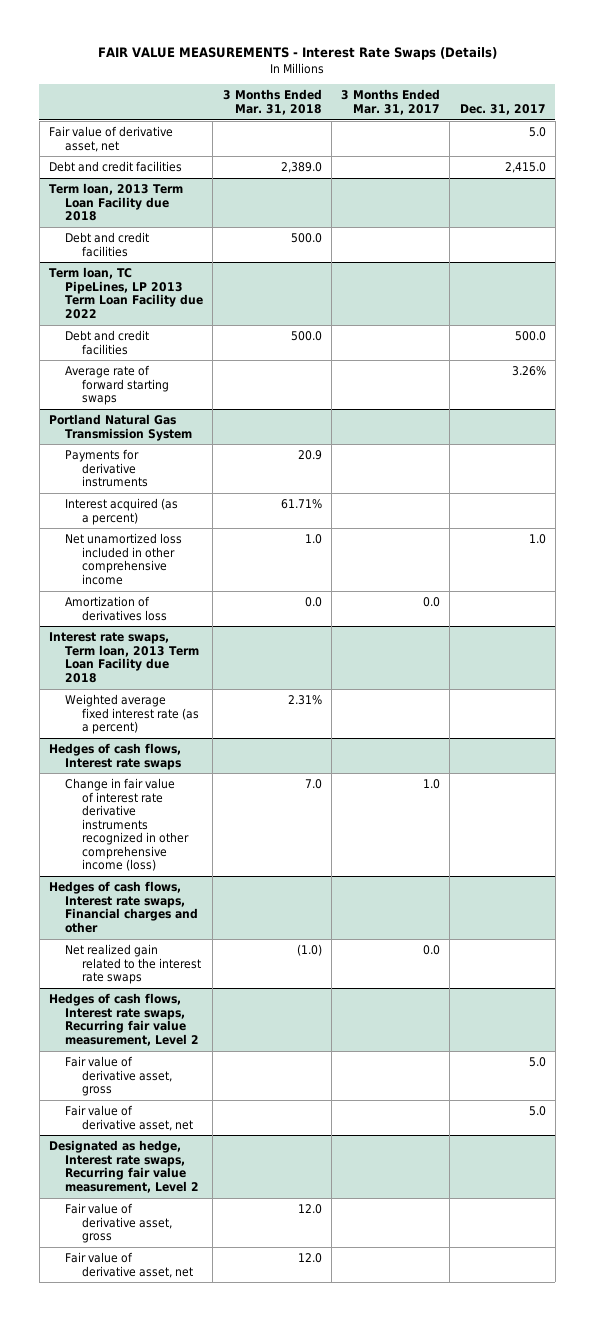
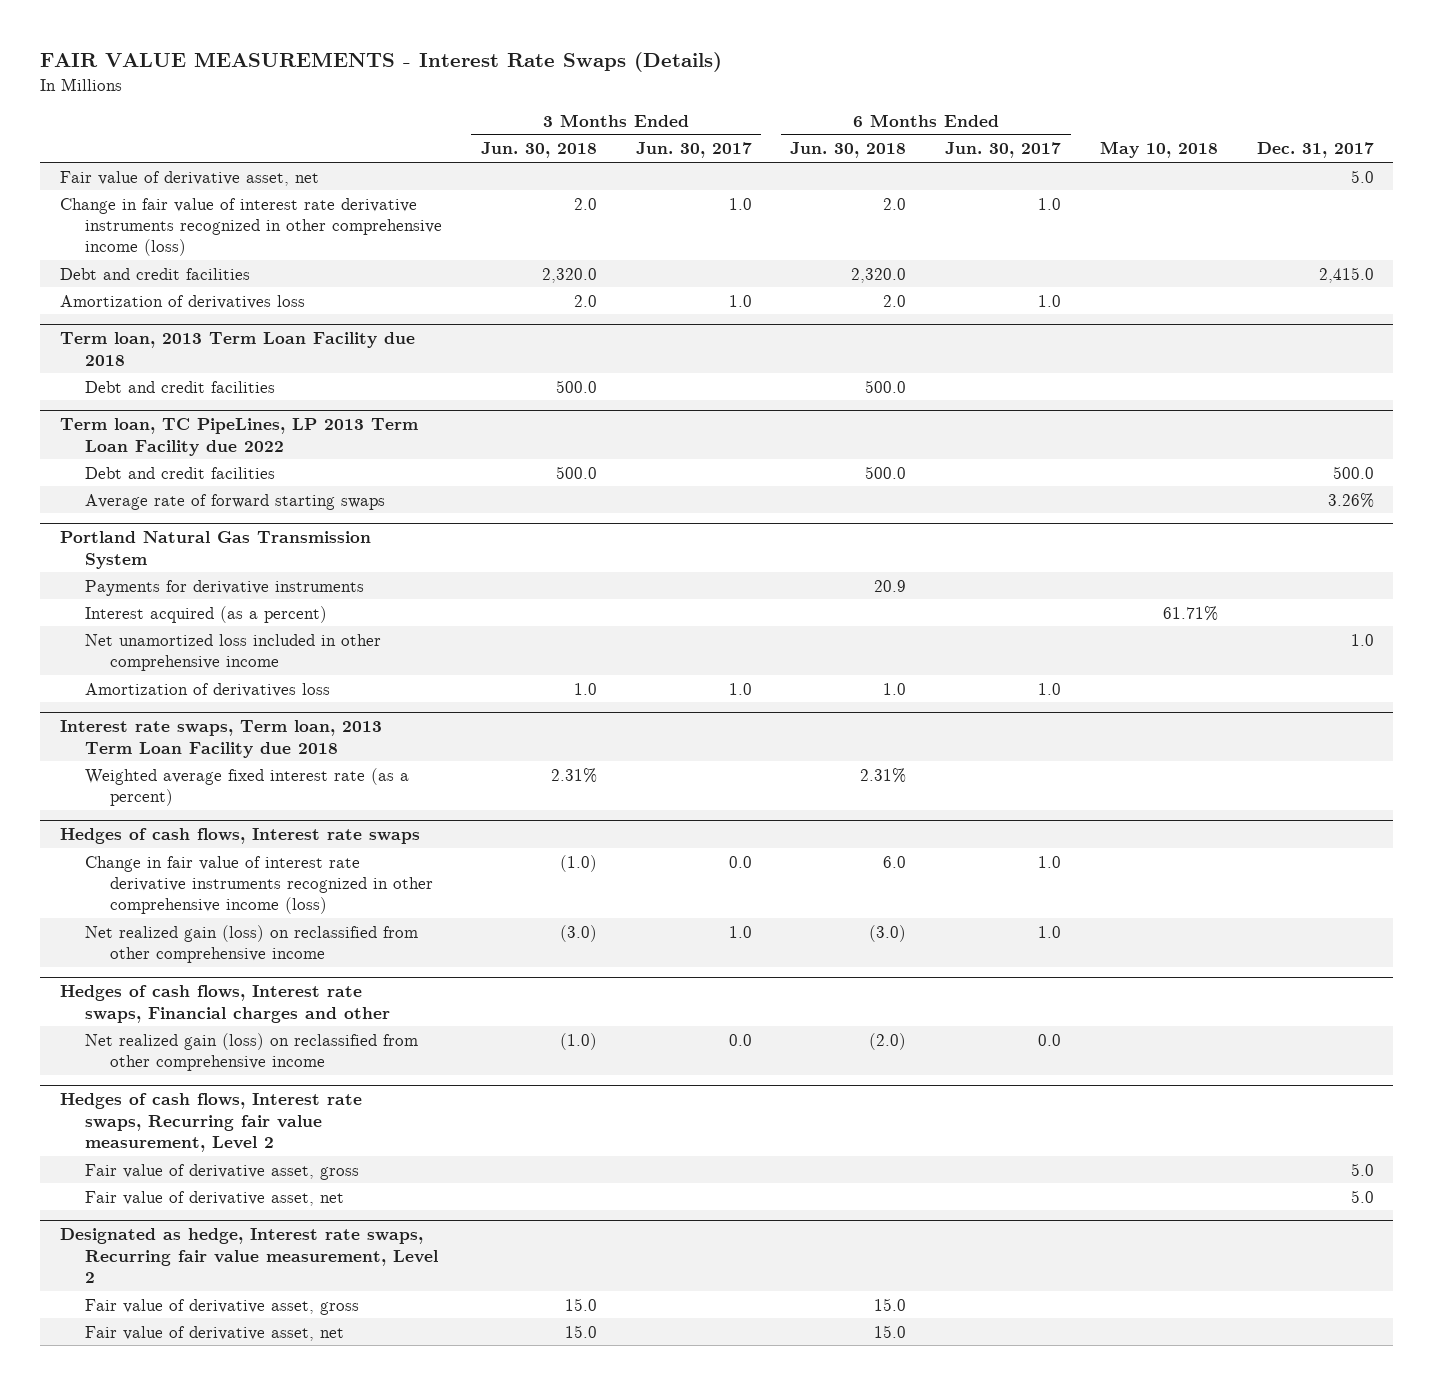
- | 3 Months Ended Mar. 31, 2018 | 3 Months Ended Mar. 31, 2017 | Dec. 31, 2017
+ | 3 Months Ended Jun. 30, 2018 | 3 Months Ended Jun. 30, 2017 | 6 Months Ended Jun. 30, 2018 | 6 Months Ended Jun. 30, 2017 | May 10, 2018 | Dec. 31, 2017
+ Change in fair value of interest rate derivative instruments recognized in other comprehensive income (loss) | 2.0 | 1.0 | 2.0 | 1.0 | |
+ Amortization of derivatives loss | 2.0 | 1.0 | 2.0 | 1.0 | |
@ Hedges of cash flows, Interest rate swaps
+ Net realized gain (loss) on reclassified from other comprehensive income | (3.0) | 1.0 | (3.0) | 1.0 | |
@ Hedges of cash flows, Interest rate swaps, Financial charges and other
- Net realized gain related to the interest rate swaps | (1.0) | 0.0 |
+ Net realized gain (loss) on reclassified from other comprehensive income | (1.0) | 0.0 | (2.0) | 0.0 | |

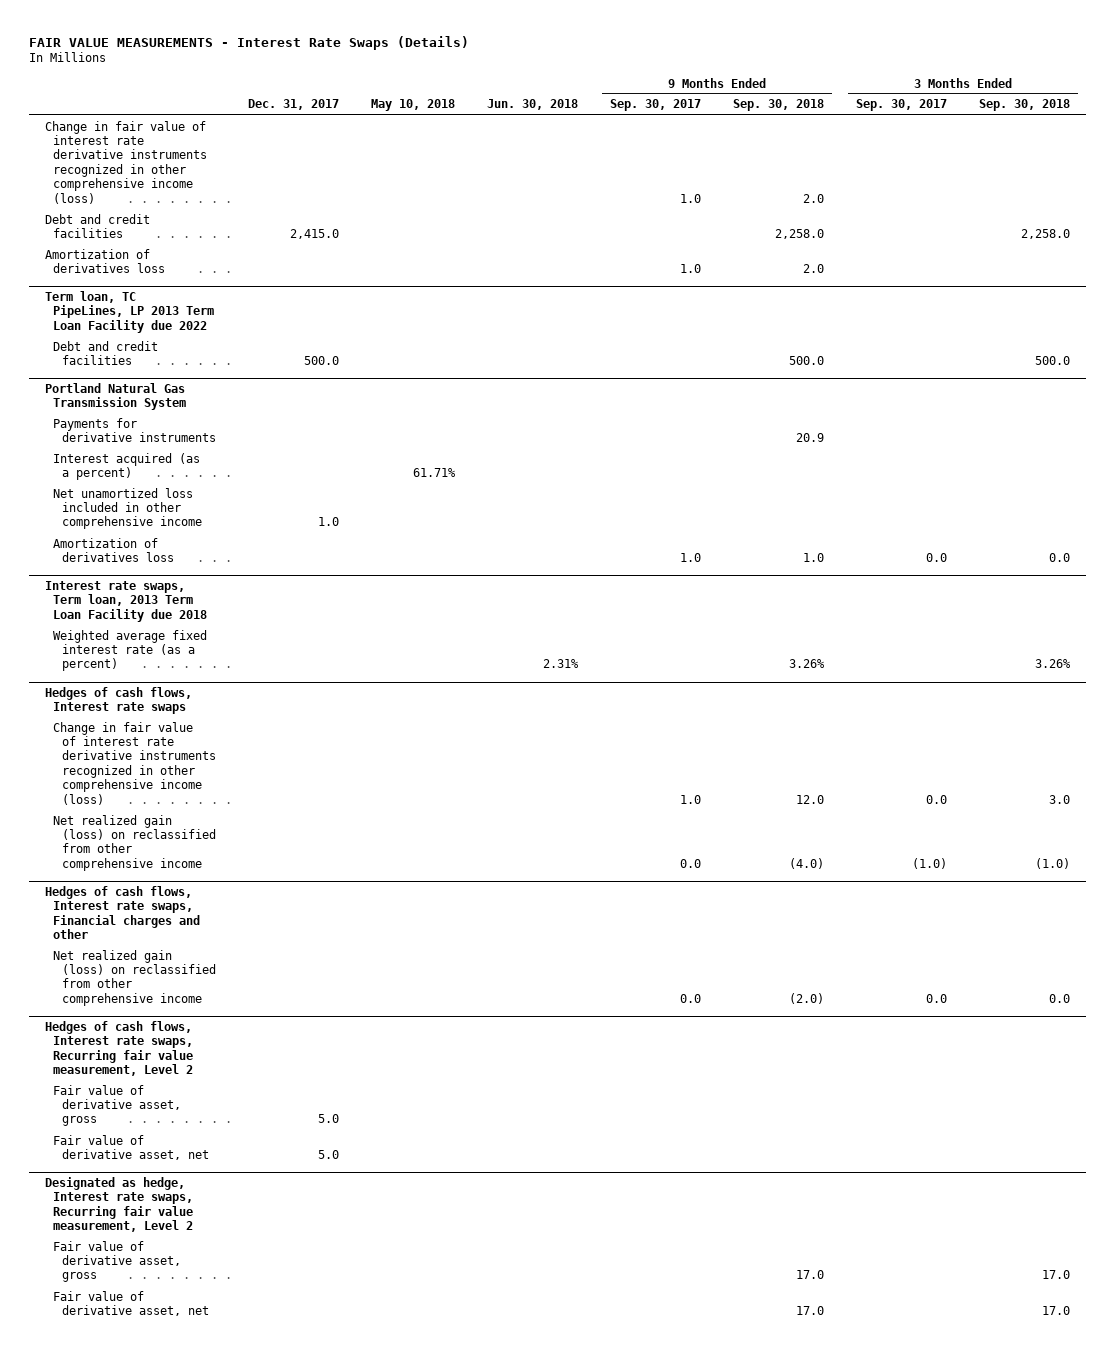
- | 3 Months Ended Jun. 30, 2018 | 3 Months Ended Jun. 30, 2017 | 6 Months Ended Jun. 30, 2018 | 6 Months Ended Jun. 30, 2017 | May 10, 2018 | Dec. 31, 2017
+ | Dec. 31, 2017 | May 10, 2018 | Jun. 30, 2018 | 9 Months Ended Sep. 30, 2017 | 9 Months Ended Sep. 30, 2018 | 3 Months Ended Sep. 30, 2017 | 3 Months Ended Sep. 30, 2018
- Fair value of derivative asset, net | | | | | | 5.0
- Term loan, 2013 Term Loan Facility due 2018
- Debt and credit facilities | 500.0 | | 500.0 | | |
@ Term loan, TC PipeLines, LP 2013 Term Loan Facility due 2022
- Average rate of forward starting swaps | | | | | | 3.26%

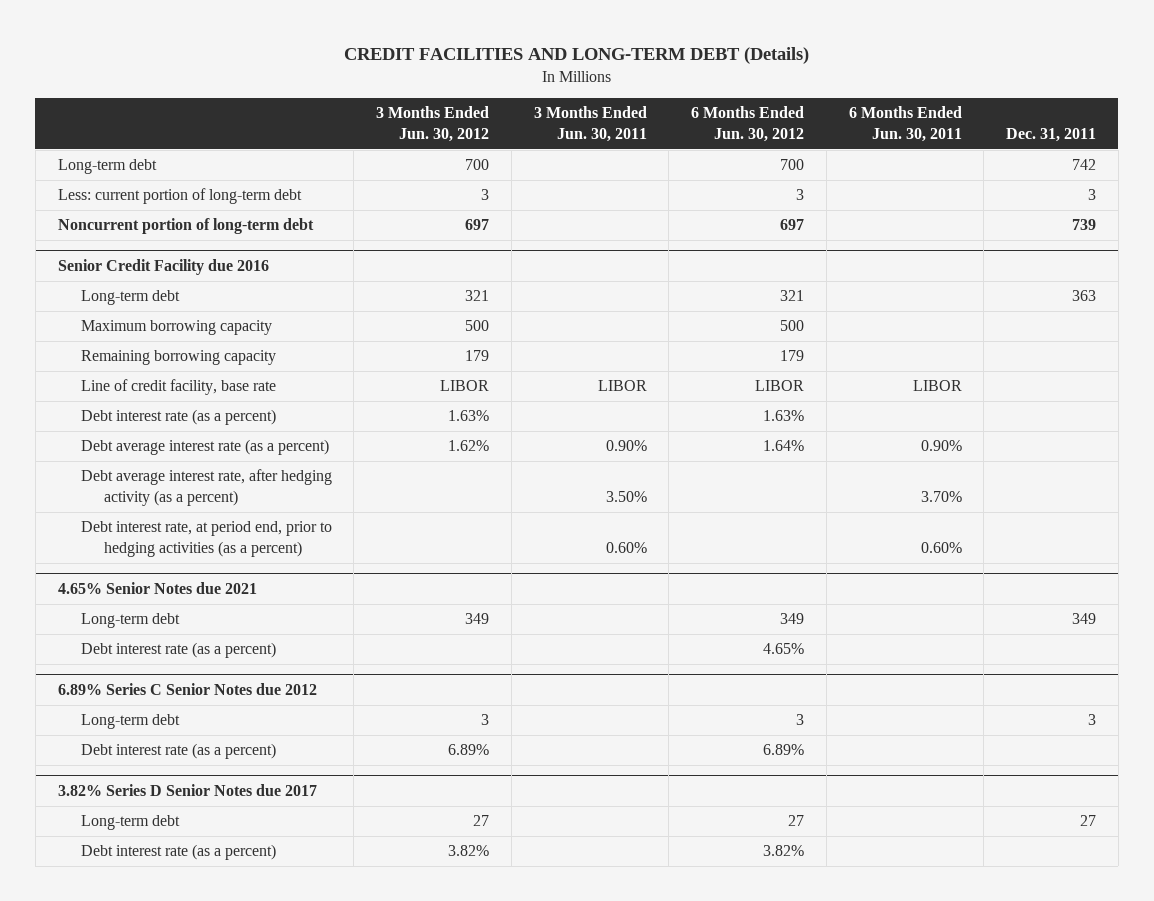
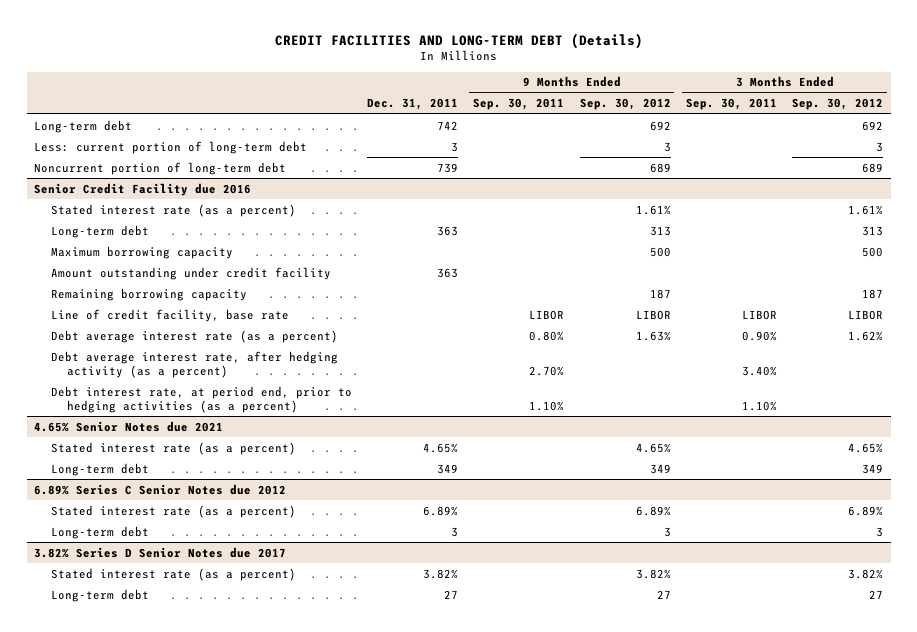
- | 3 Months Ended Jun. 30, 2012 | 3 Months Ended Jun. 30, 2011 | 6 Months Ended Jun. 30, 2012 | 6 Months Ended Jun. 30, 2011 | Dec. 31, 2011
+ | Dec. 31, 2011 | 9 Months Ended Sep. 30, 2011 | 9 Months Ended Sep. 30, 2012 | 3 Months Ended Sep. 30, 2011 | 3 Months Ended Sep. 30, 2012
@ Senior Credit Facility due 2016
+ Stated interest rate (as a percent) | | | 1.61% | | 1.61%
+ Amount outstanding under credit facility | 363 | | | |
- Debt interest rate (as a percent) | 1.63% | | 1.63% | |
@ 4.65% Senior Notes due 2021
+ Stated interest rate (as a percent) | 4.65% | | 4.65% | | 4.65%
- Debt interest rate (as a percent) | | | 4.65% | |
@ 6.89% Series C Senior Notes due 2012
+ Stated interest rate (as a percent) | 6.89% | | 6.89% | | 6.89%
- Debt interest rate (as a percent) | 6.89% | | 6.89% | |
@ 3.82% Series D Senior Notes due 2017
+ Stated interest rate (as a percent) | 3.82% | | 3.82% | | 3.82%
- Debt interest rate (as a percent) | 3.82% | | 3.82% | |

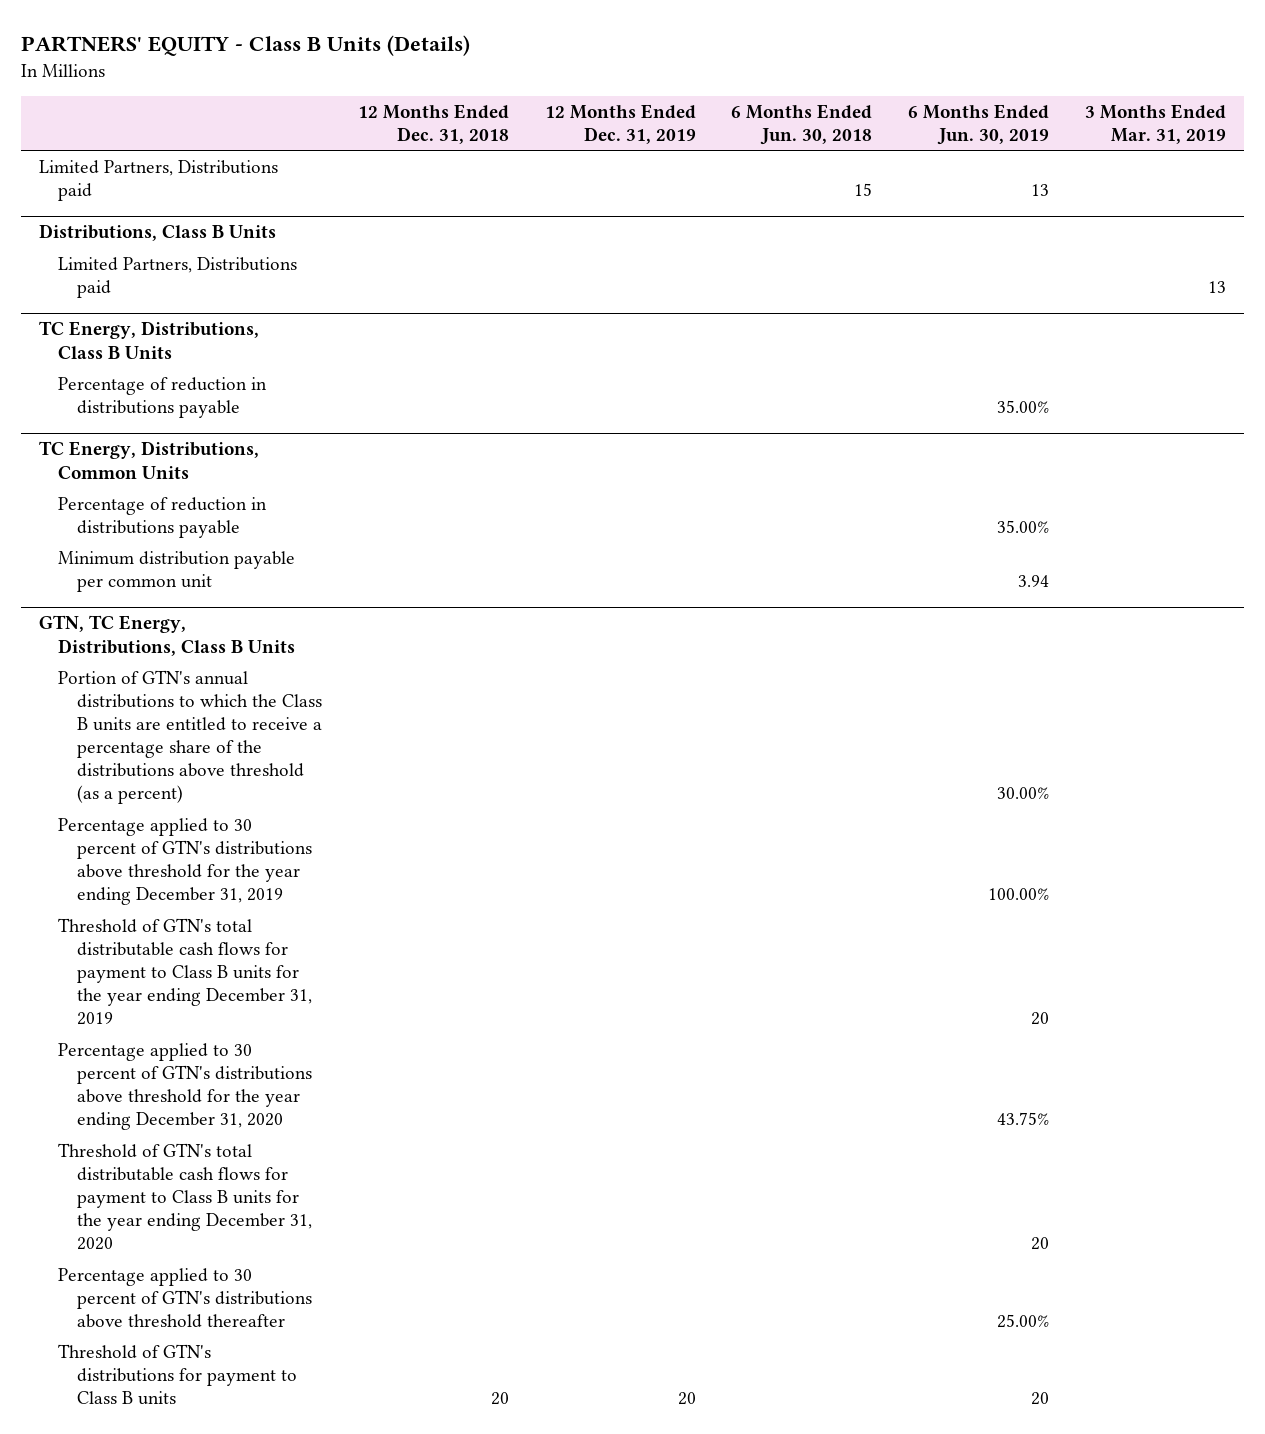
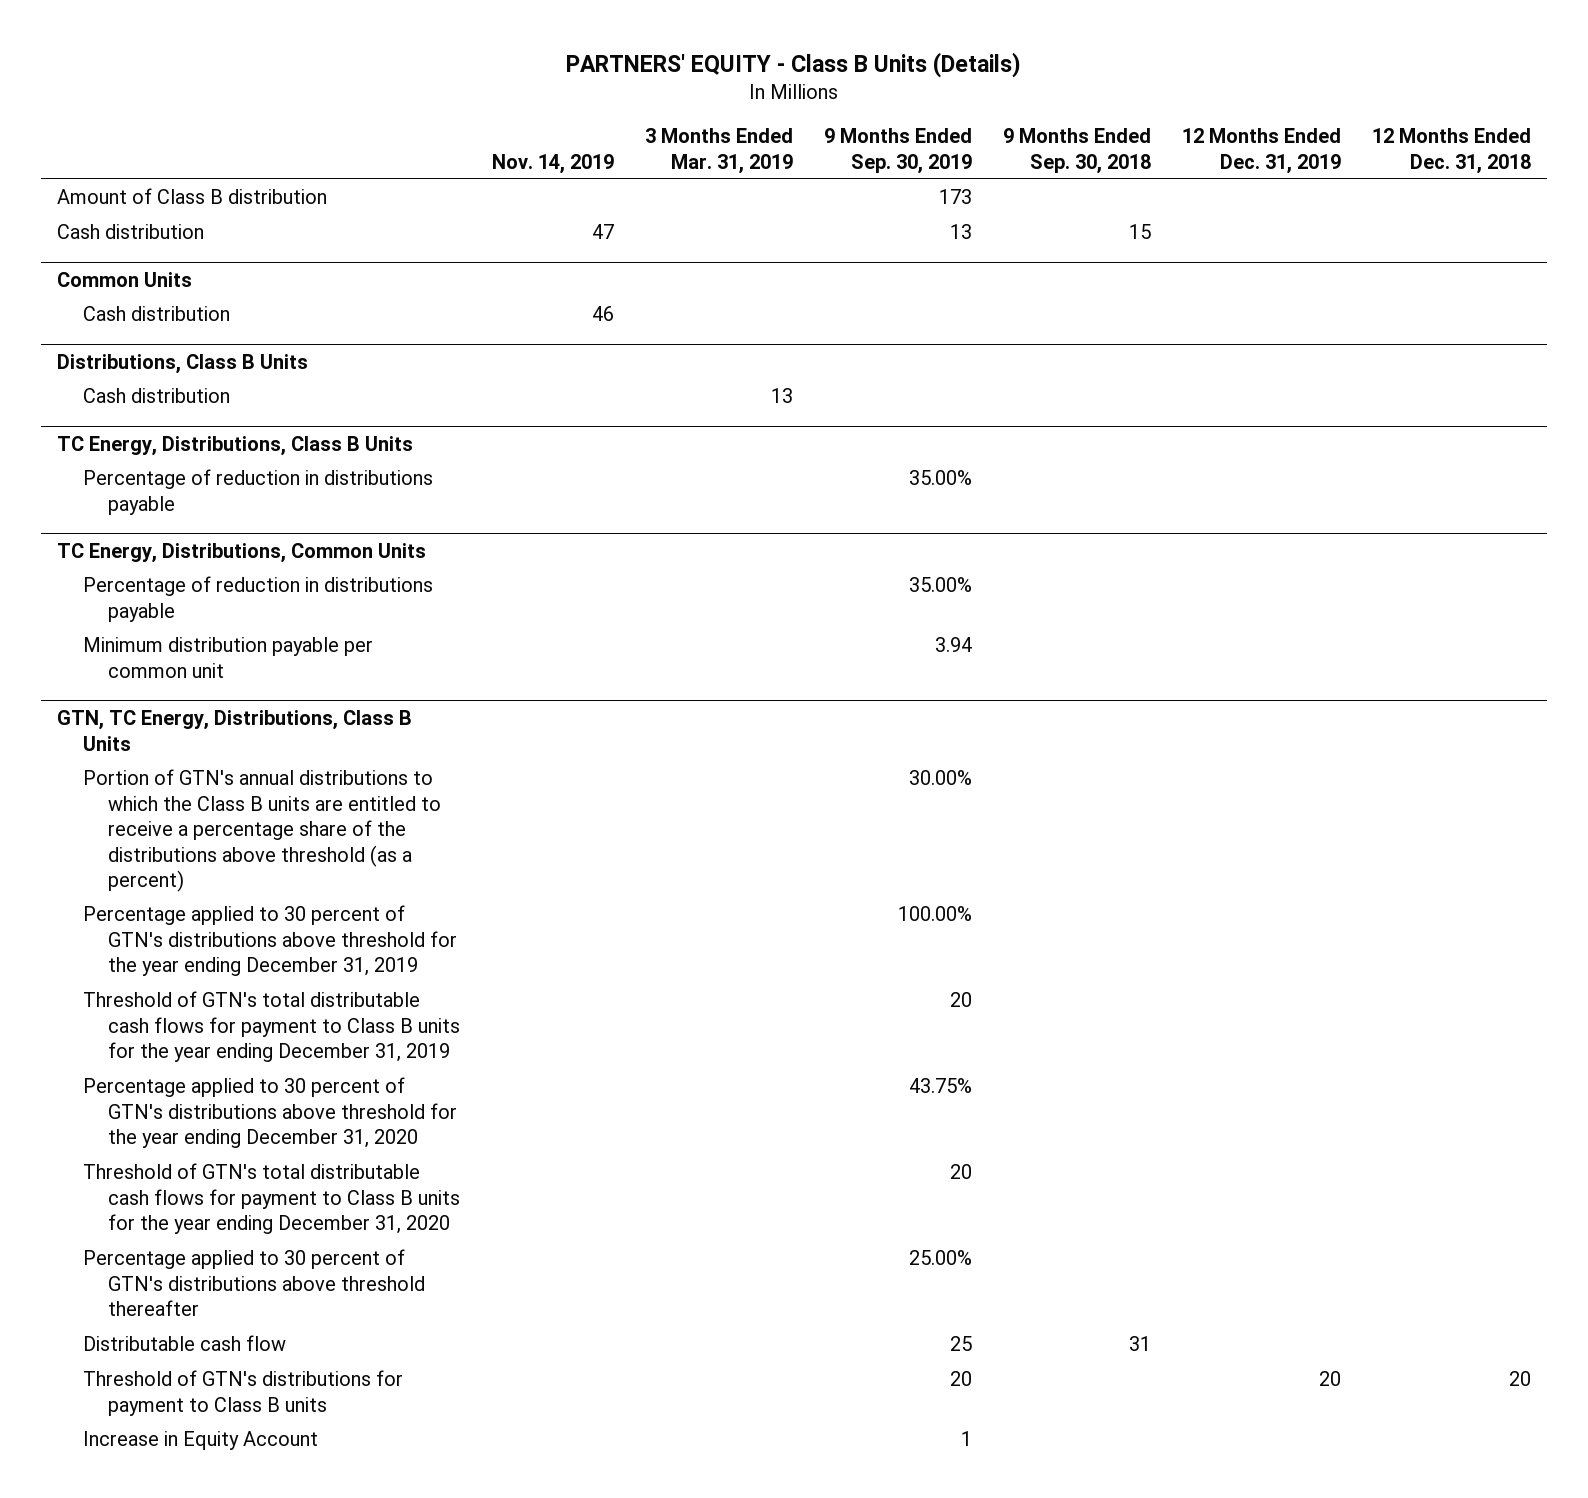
- | 12 Months Ended Dec. 31, 2018 | 12 Months Ended Dec. 31, 2019 | 6 Months Ended Jun. 30, 2018 | 6 Months Ended Jun. 30, 2019 | 3 Months Ended Mar. 31, 2019
+ | Nov. 14, 2019 | 3 Months Ended Mar. 31, 2019 | 9 Months Ended Sep. 30, 2019 | 9 Months Ended Sep. 30, 2018 | 12 Months Ended Dec. 31, 2019 | 12 Months Ended Dec. 31, 2018
- Limited Partners, Distributions paid | | | 15 | 13 |
+ Amount of Class B distribution | | | 173 | | |
+ Cash distribution | 47 | | 13 | 15 | |
+ Common Units
+ Cash distribution | 46 | | | | |
@ Distributions, Class B Units
- Limited Partners, Distributions paid | | | | | 13
+ Cash distribution | | 13 | | | |
@ GTN, TC Energy, Distributions, Class B Units
+ Distributable cash flow | | | 25 | 31 | |
+ Increase in Equity Account | | | 1 | | |

